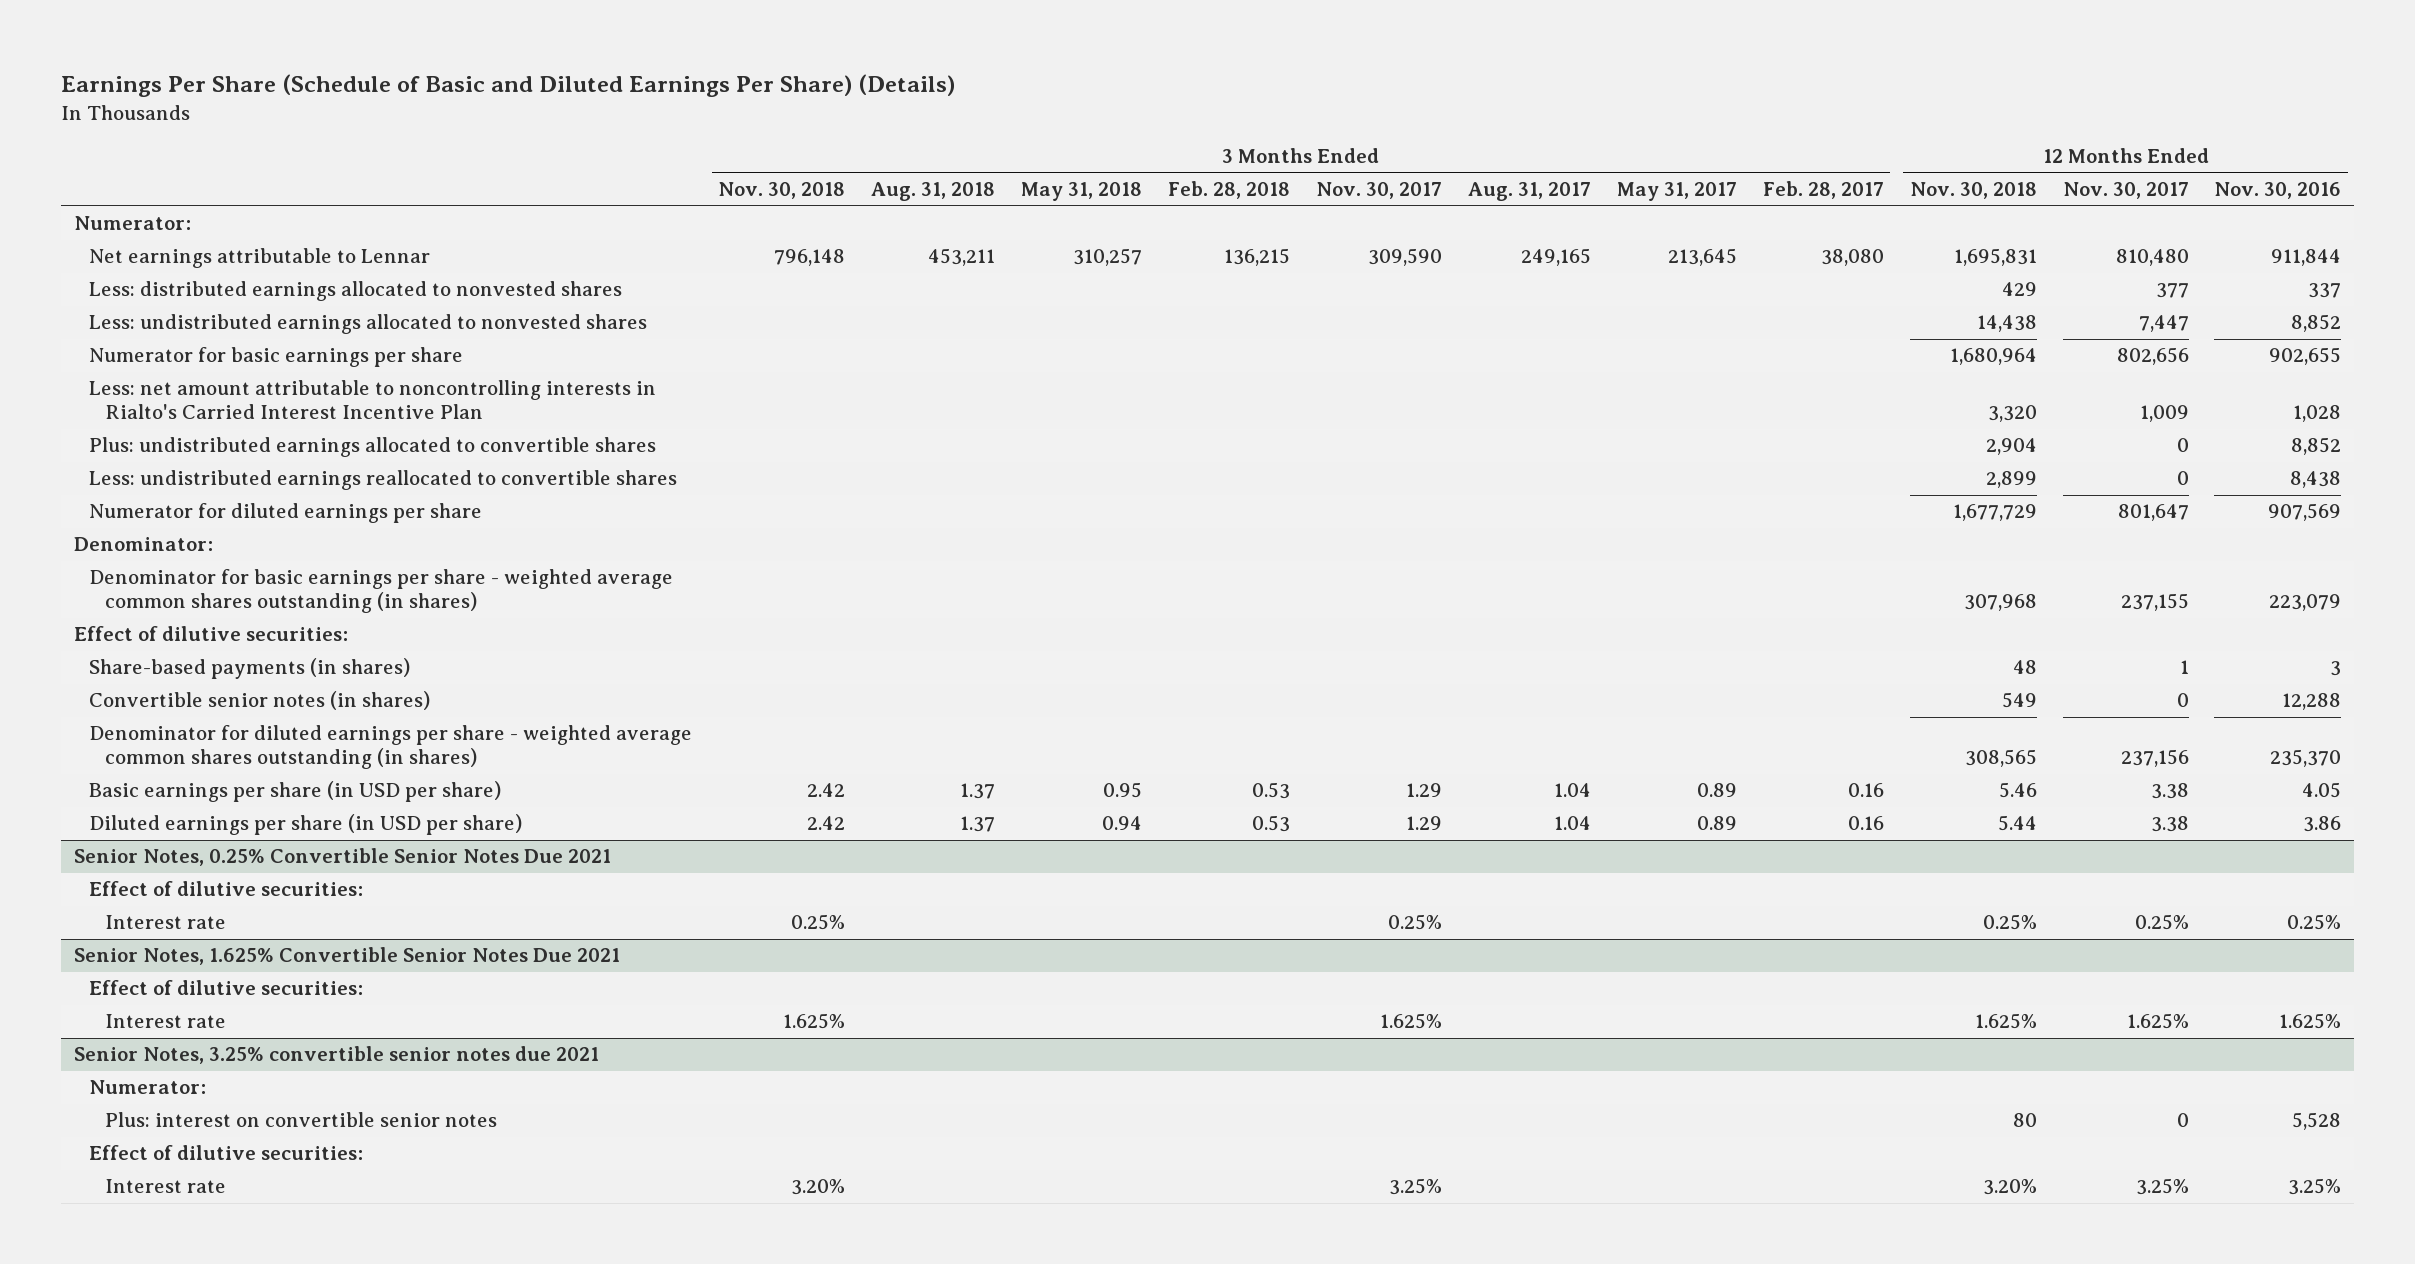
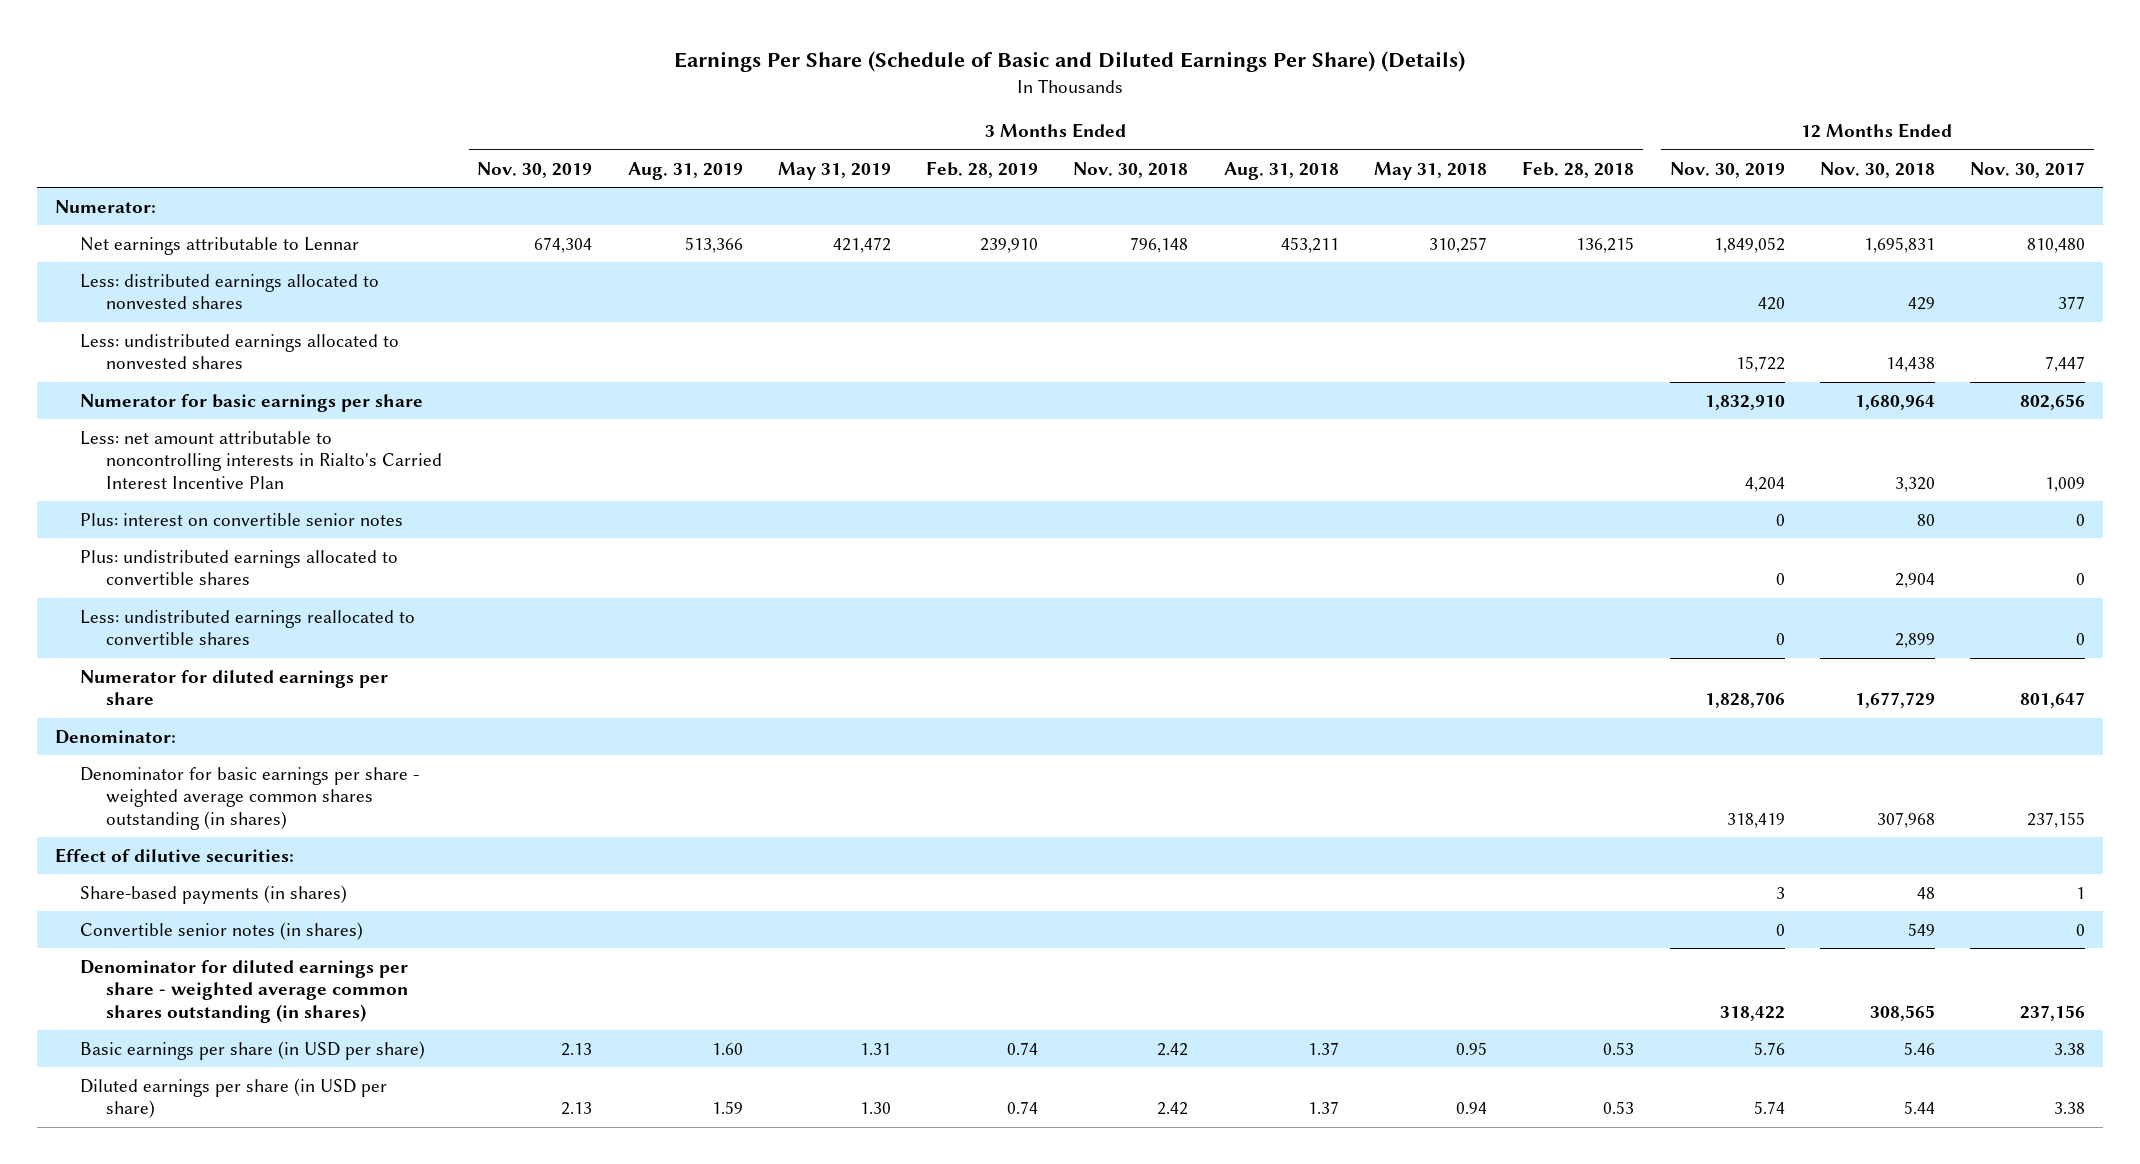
- | 3 Months Ended Nov. 30, 2018 | 3 Months Ended Aug. 31, 2018 | 3 Months Ended May 31, 2018 | 3 Months Ended Feb. 28, 2018 | 3 Months Ended Nov. 30, 2017 | 3 Months Ended Aug. 31, 2017 | 3 Months Ended May 31, 2017 | 3 Months Ended Feb. 28, 2017 | 12 Months Ended Nov. 30, 2018 | 12 Months Ended Nov. 30, 2017 | 12 Months Ended Nov. 30, 2016
+ | 3 Months Ended Nov. 30, 2019 | 3 Months Ended Aug. 31, 2019 | 3 Months Ended May 31, 2019 | 3 Months Ended Feb. 28, 2019 | 3 Months Ended Nov. 30, 2018 | 3 Months Ended Aug. 31, 2018 | 3 Months Ended May 31, 2018 | 3 Months Ended Feb. 28, 2018 | 12 Months Ended Nov. 30, 2019 | 12 Months Ended Nov. 30, 2018 | 12 Months Ended Nov. 30, 2017
+ Plus: interest on convertible senior notes | | | | | | | | | 0 | 80 | 0
- Senior Notes, 0.25% Convertible Senior Notes Due 2021
- Effect of dilutive securities:
- Interest rate | 0.25% | | | | 0.25% | | | | 0.25% | 0.25% | 0.25%
- Senior Notes, 1.625% Convertible Senior Notes Due 2021
- Effect of dilutive securities:
- Interest rate | 1.625% | | | | 1.625% | | | | 1.625% | 1.625% | 1.625%
- Senior Notes, 3.25% convertible senior notes due 2021
- Numerator:
- Plus: interest on convertible senior notes | | | | | | | | | 80 | 0 | 5,528
- Effect of dilutive securities:
- Interest rate | 3.20% | | | | 3.25% | | | | 3.20% | 3.25% | 3.25%

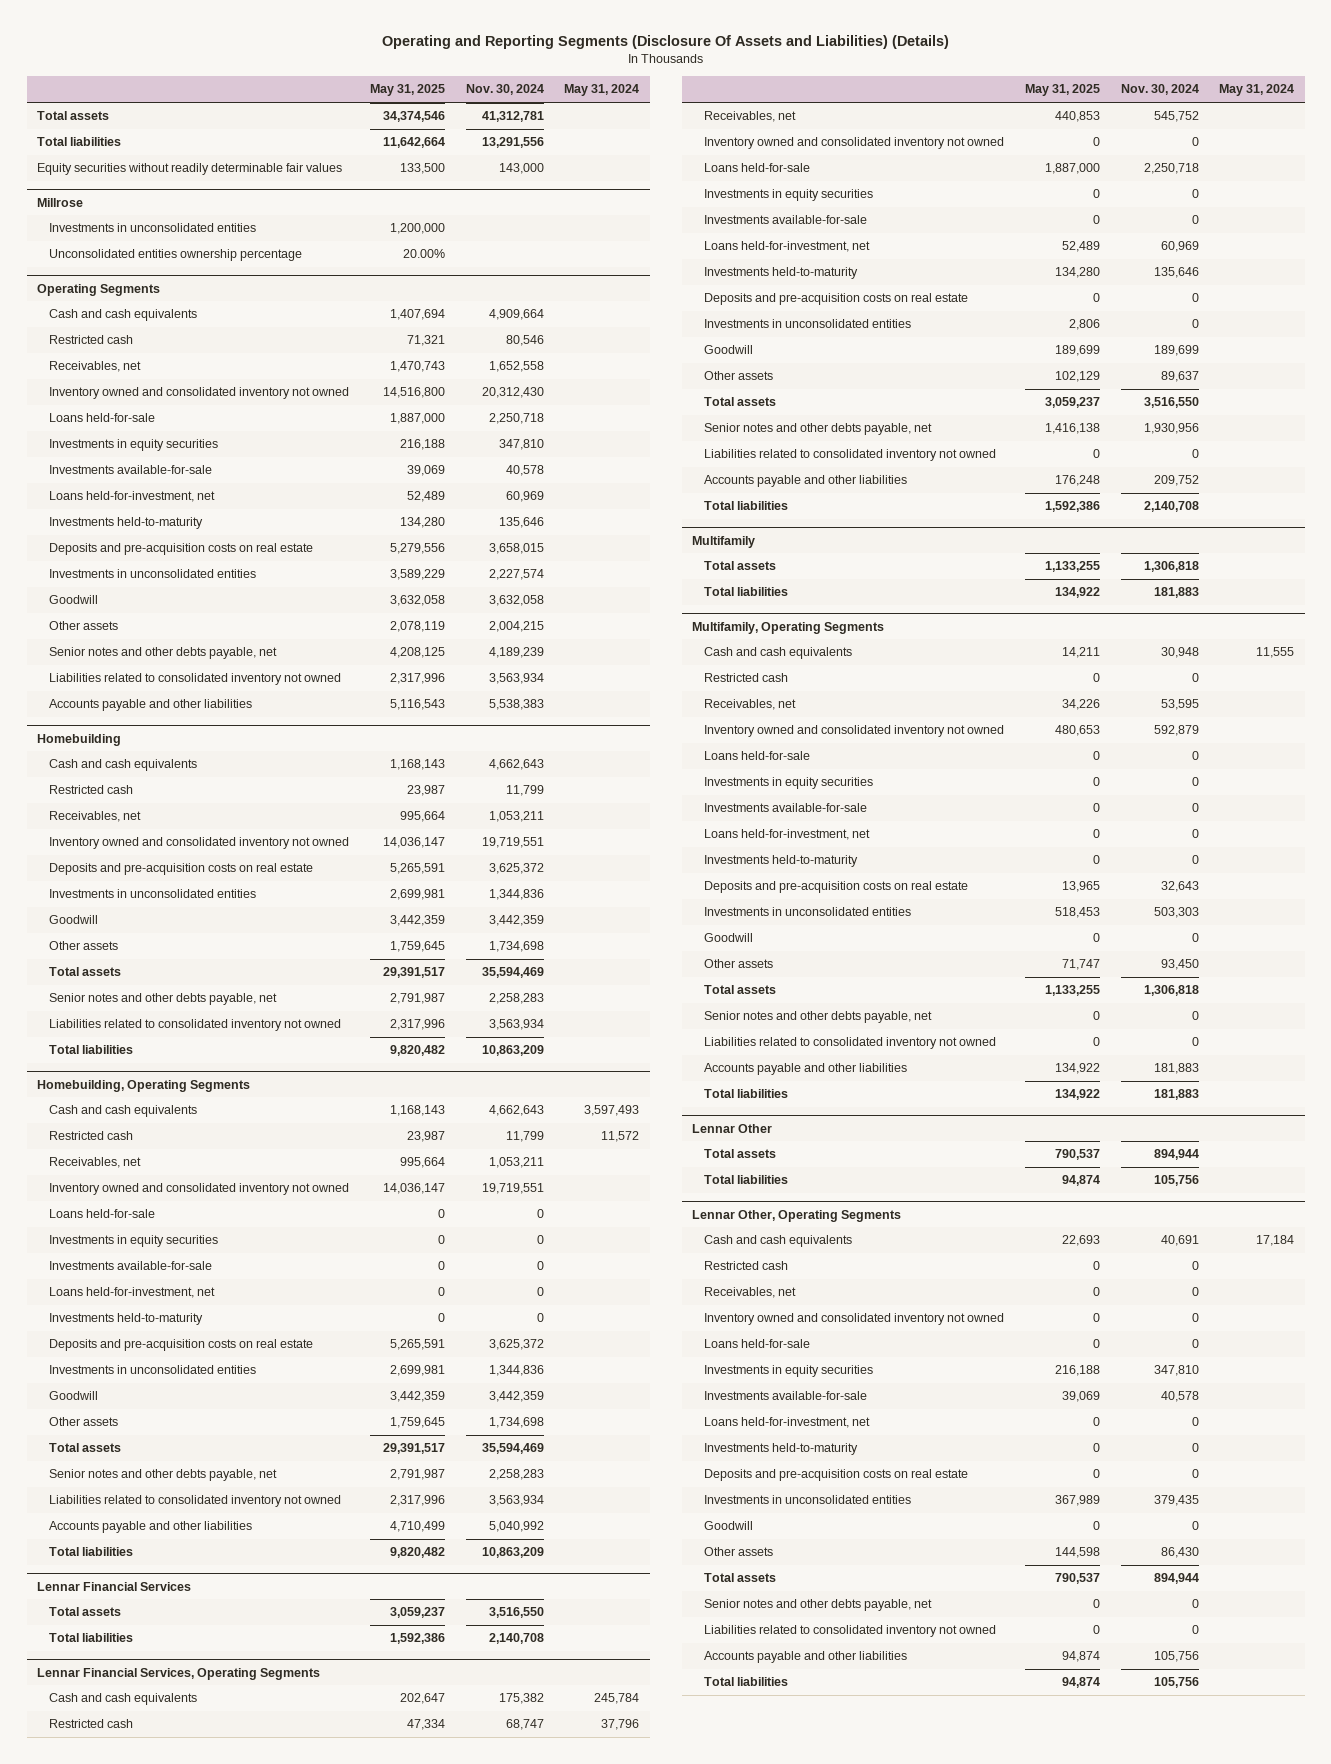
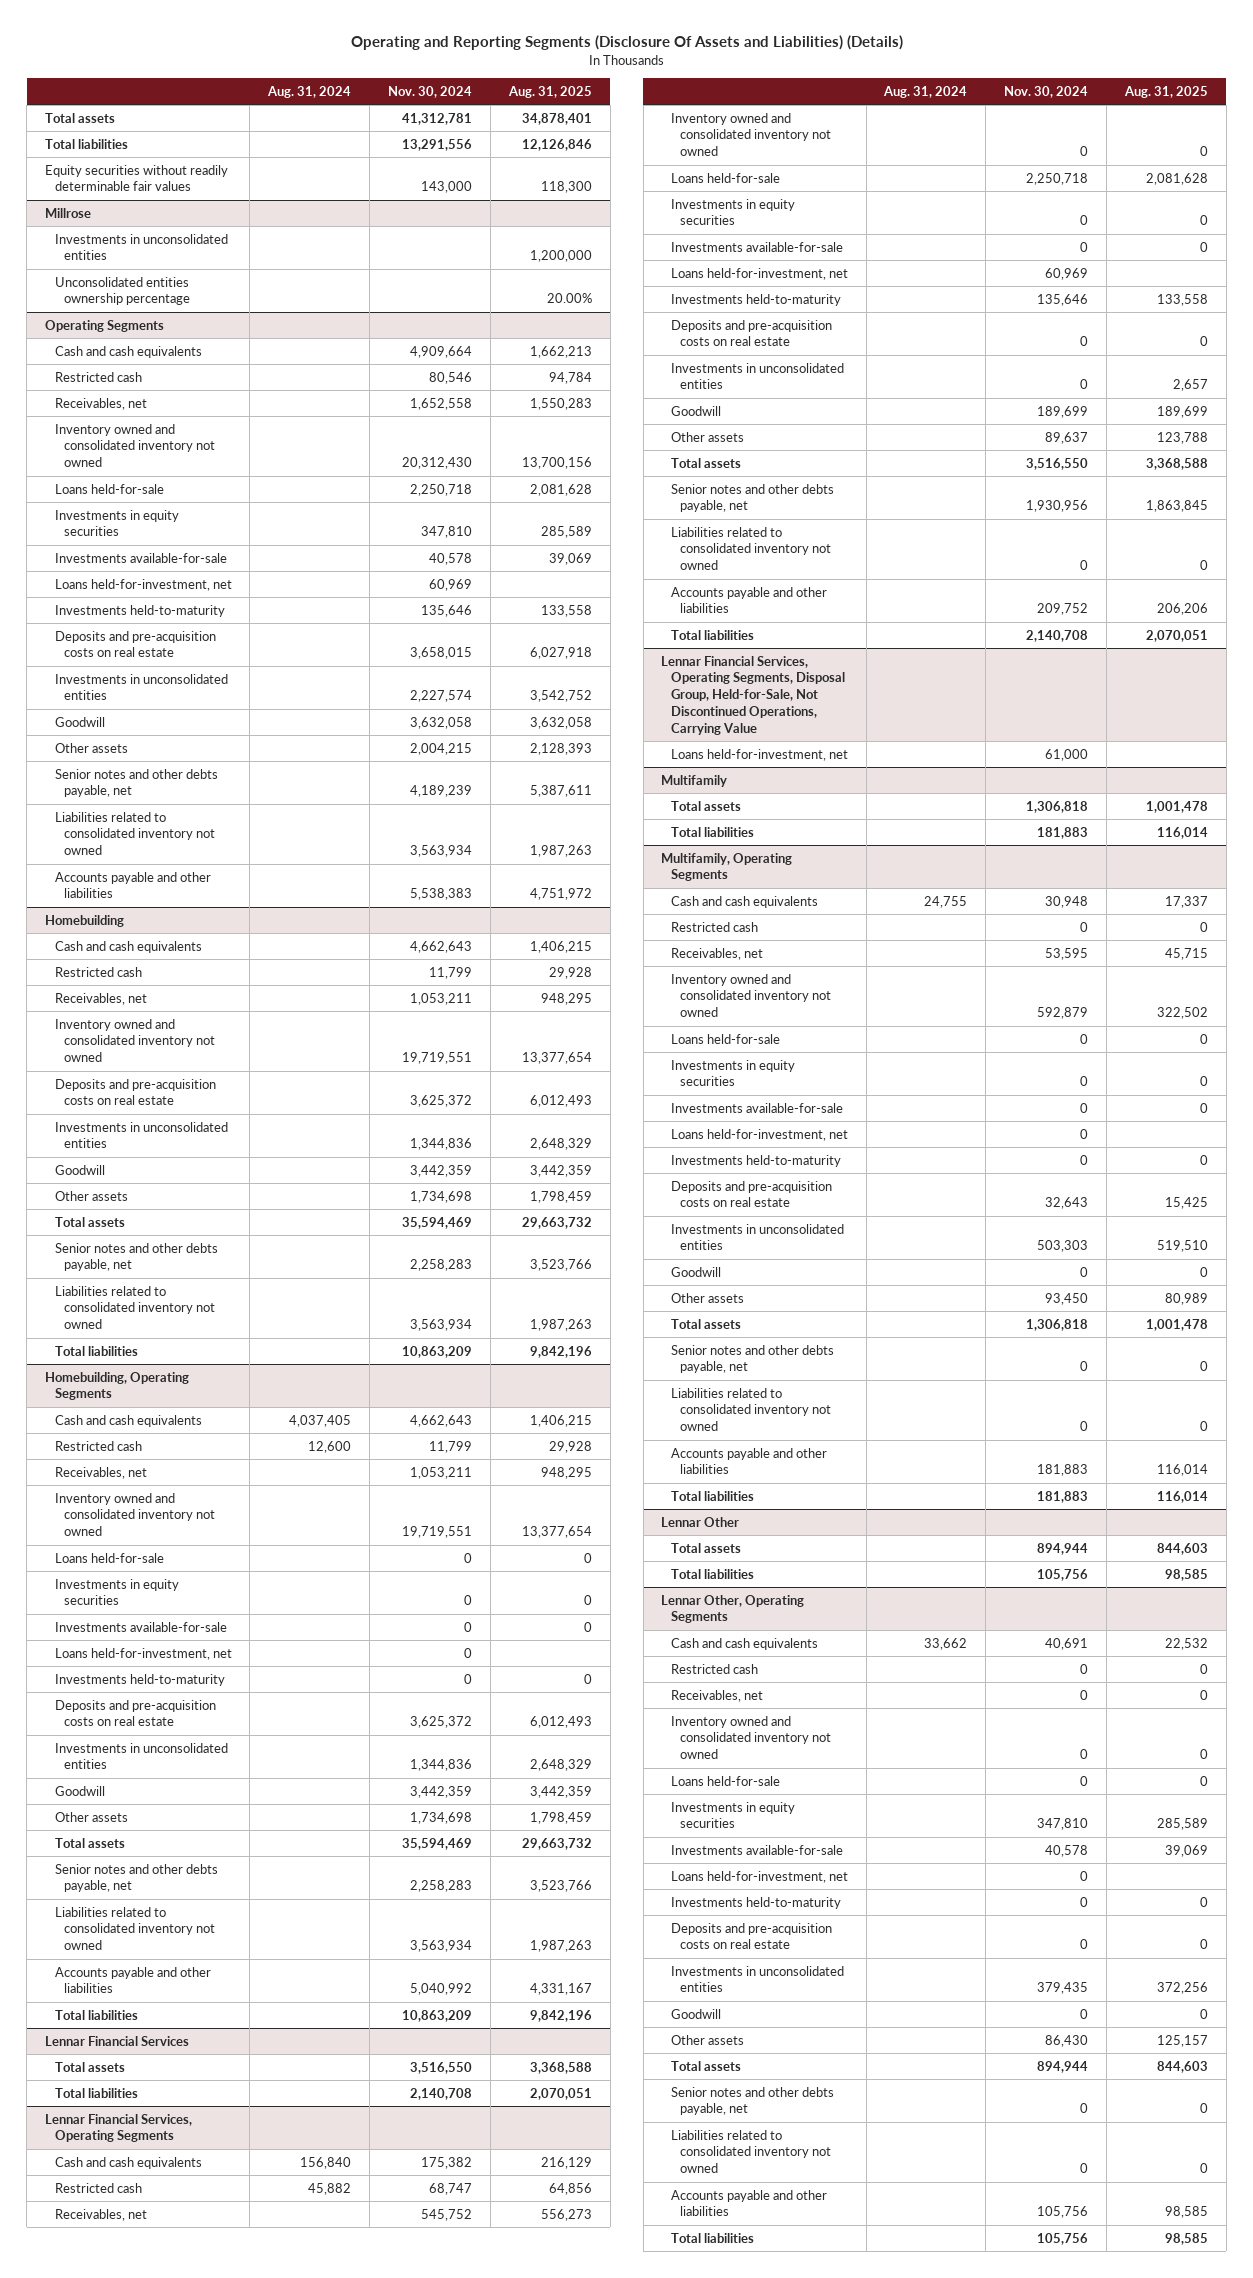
- | May 31, 2025 | Nov. 30, 2024 | May 31, 2024
+ | Aug. 31, 2024 | Nov. 30, 2024 | Aug. 31, 2025
+ Lennar Financial Services, Operating Segments, Disposal Group, Held-for-Sale, Not Discontinued Operations, Carrying Value
+ Loans held-for-investment, net | | 61,000 |

